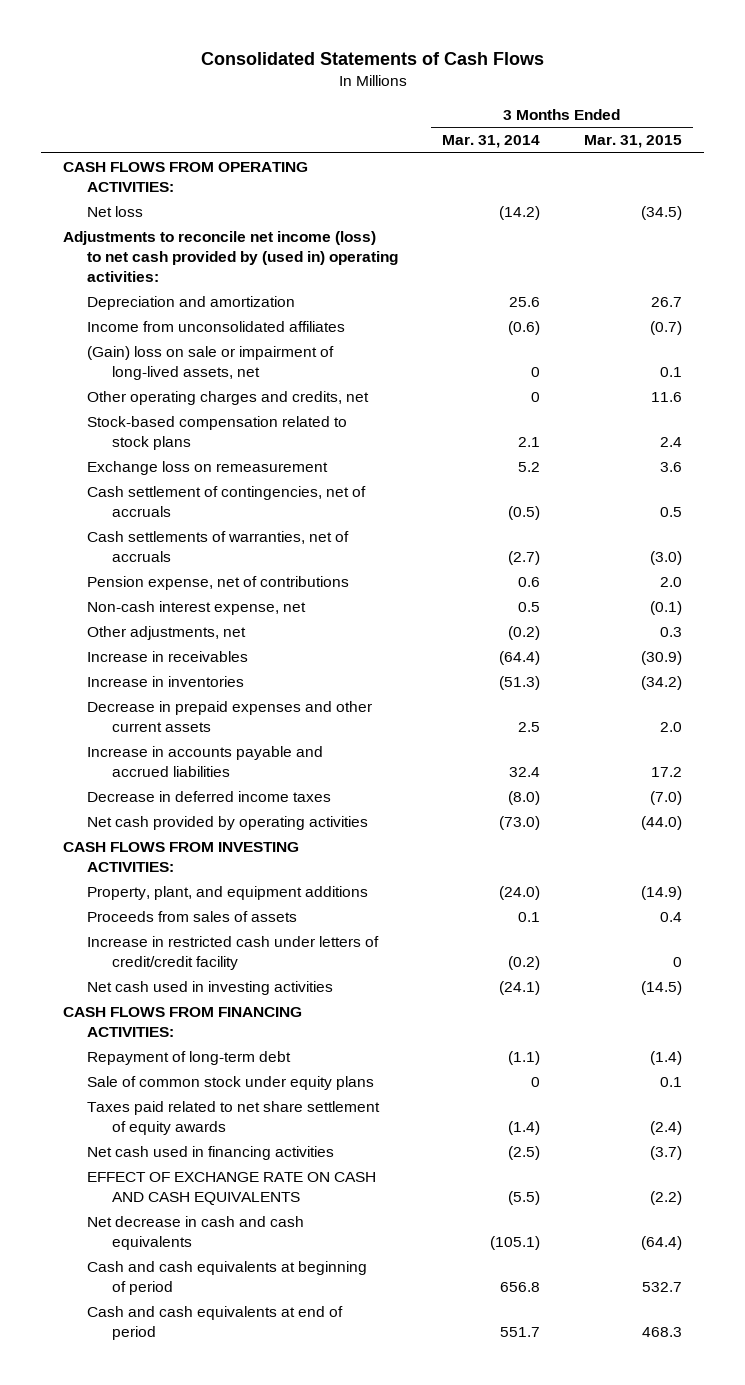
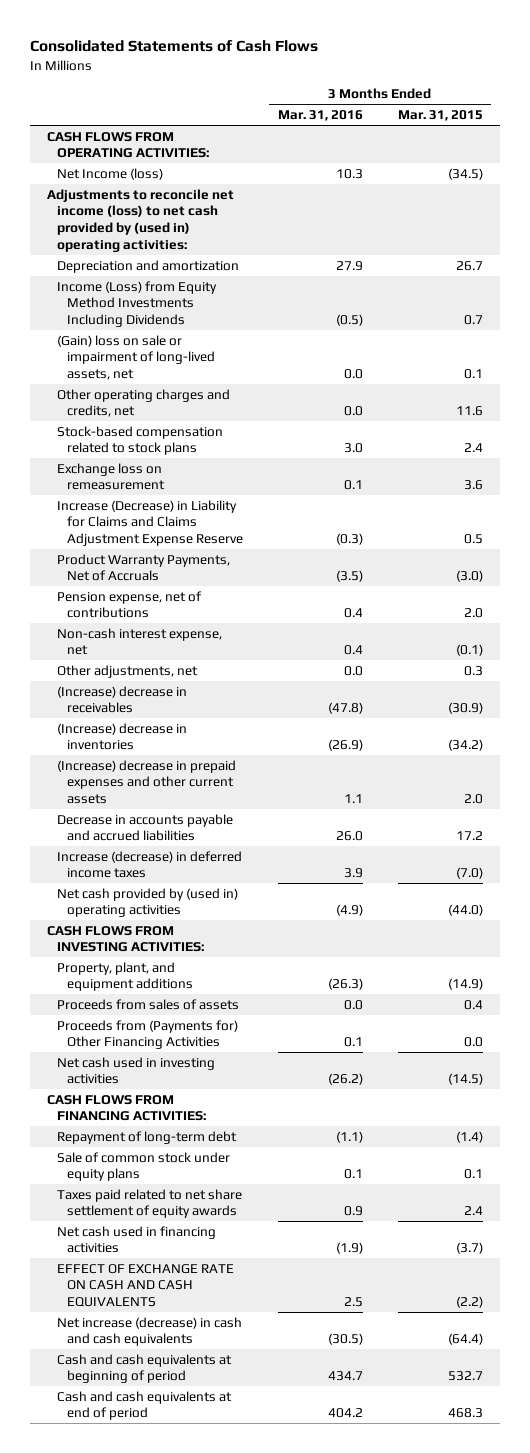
- | 3 Months Ended Mar. 31, 2014 | 3 Months Ended Mar. 31, 2015
+ | 3 Months Ended Mar. 31, 2016 | 3 Months Ended Mar. 31, 2015
- Net loss | (14.2) | (34.5)
+ Net Income (loss) | 10.3 | (34.5)
- Income from unconsolidated affiliates | (0.6) | (0.7)
+ Income (Loss) from Equity Method Investments Including Dividends | (0.5) | 0.7
- Cash settlement of contingencies, net of accruals | (0.5) | 0.5
- Cash settlements of warranties, net of accruals | (2.7) | (3.0)
+ Increase (Decrease) in Liability for Claims and Claims Adjustment Expense Reserve | (0.3) | 0.5
+ Product Warranty Payments, Net of Accruals | (3.5) | (3.0)
- Increase in receivables | (64.4) | (30.9)
- Increase in inventories | (51.3) | (34.2)
- Decrease in prepaid expenses and other current assets | 2.5 | 2.0
- Increase in accounts payable and accrued liabilities | 32.4 | 17.2
- Decrease in deferred income taxes | (8.0) | (7.0)
- Net cash provided by operating activities | (73.0) | (44.0)
+ (Increase) decrease in receivables | (47.8) | (30.9)
+ (Increase) decrease in inventories | (26.9) | (34.2)
+ (Increase) decrease in prepaid expenses and other current assets | 1.1 | 2.0
+ Decrease in accounts payable and accrued liabilities | 26.0 | 17.2
+ Increase (decrease) in deferred income taxes | 3.9 | (7.0)
+ Net cash provided by (used in) operating activities | (4.9) | (44.0)
- Increase in restricted cash under letters of credit/credit facility | (0.2) | 0
+ Proceeds from (Payments for) Other Financing Activities | 0.1 | 0.0
- Taxes paid related to net share settlement of equity awards | (1.4) | (2.4)
+ Taxes paid related to net share settlement of equity awards | 0.9 | 2.4
- Net decrease in cash and cash equivalents | (105.1) | (64.4)
+ Net increase (decrease) in cash and cash equivalents | (30.5) | (64.4)

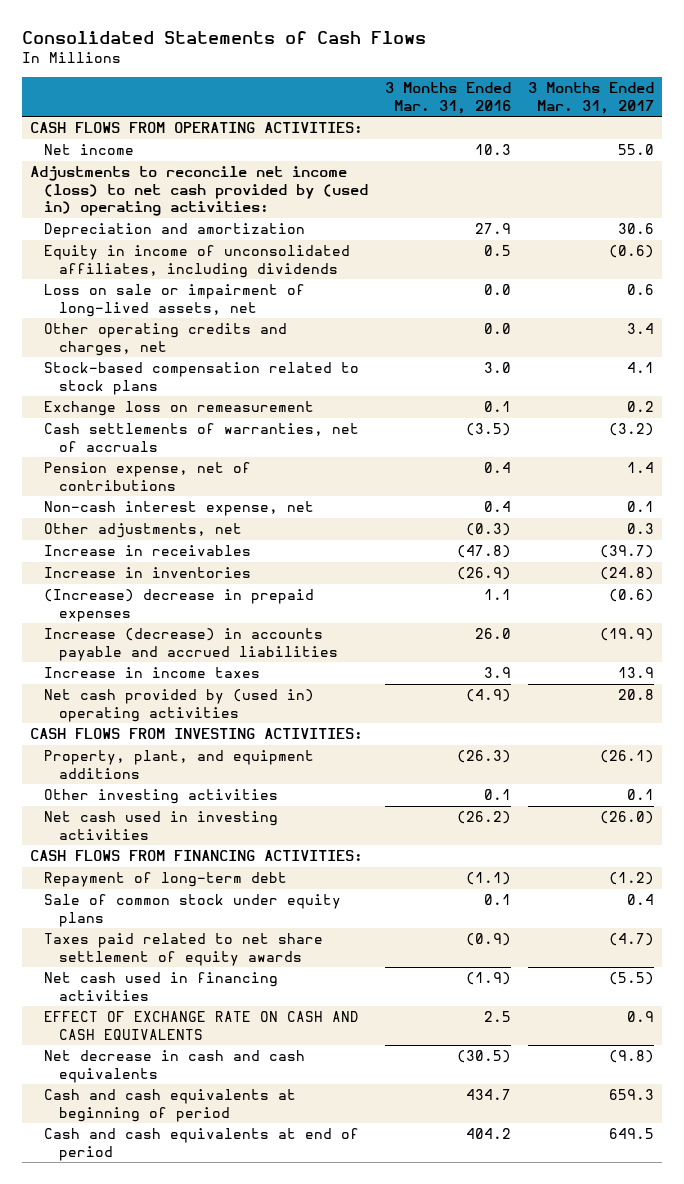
- | 3 Months Ended Mar. 31, 2016 | 3 Months Ended Mar. 31, 2015
+ | 3 Months Ended Mar. 31, 2016 | 3 Months Ended Mar. 31, 2017
- Net Income (loss) | 10.3 | (34.5)
+ Net income | 10.3 | 55.0
- Income (Loss) from Equity Method Investments Including Dividends | (0.5) | 0.7
- (Gain) loss on sale or impairment of long-lived assets, net | 0.0 | 0.1
- Other operating charges and credits, net | 0.0 | 11.6
+ Equity in income of unconsolidated affiliates, including dividends | 0.5 | (0.6)
+ Loss on sale or impairment of long-lived assets, net | 0.0 | 0.6
+ Other operating credits and charges, net | 0.0 | 3.4
- Increase (Decrease) in Liability for Claims and Claims Adjustment Expense Reserve | (0.3) | 0.5
- Product Warranty Payments, Net of Accruals | (3.5) | (3.0)
+ Cash settlements of warranties, net of accruals | (3.5) | (3.2)
- Other adjustments, net | 0.0 | 0.3
- (Increase) decrease in receivables | (47.8) | (30.9)
- (Increase) decrease in inventories | (26.9) | (34.2)
- (Increase) decrease in prepaid expenses and other current assets | 1.1 | 2.0
- Decrease in accounts payable and accrued liabilities | 26.0 | 17.2
- Increase (decrease) in deferred income taxes | 3.9 | (7.0)
+ Other adjustments, net | (0.3) | 0.3
+ Increase in receivables | (47.8) | (39.7)
+ Increase in inventories | (26.9) | (24.8)
+ (Increase) decrease in prepaid expenses | 1.1 | (0.6)
+ Increase (decrease) in accounts payable and accrued liabilities | 26.0 | (19.9)
+ Increase in income taxes | 3.9 | 13.9
- Proceeds from sales of assets | 0.0 | 0.4
- Proceeds from (Payments for) Other Financing Activities | 0.1 | 0.0
+ Other investing activities | 0.1 | 0.1
- Taxes paid related to net share settlement of equity awards | 0.9 | 2.4
+ Taxes paid related to net share settlement of equity awards | (0.9) | (4.7)
- Net increase (decrease) in cash and cash equivalents | (30.5) | (64.4)
+ Net decrease in cash and cash equivalents | (30.5) | (9.8)

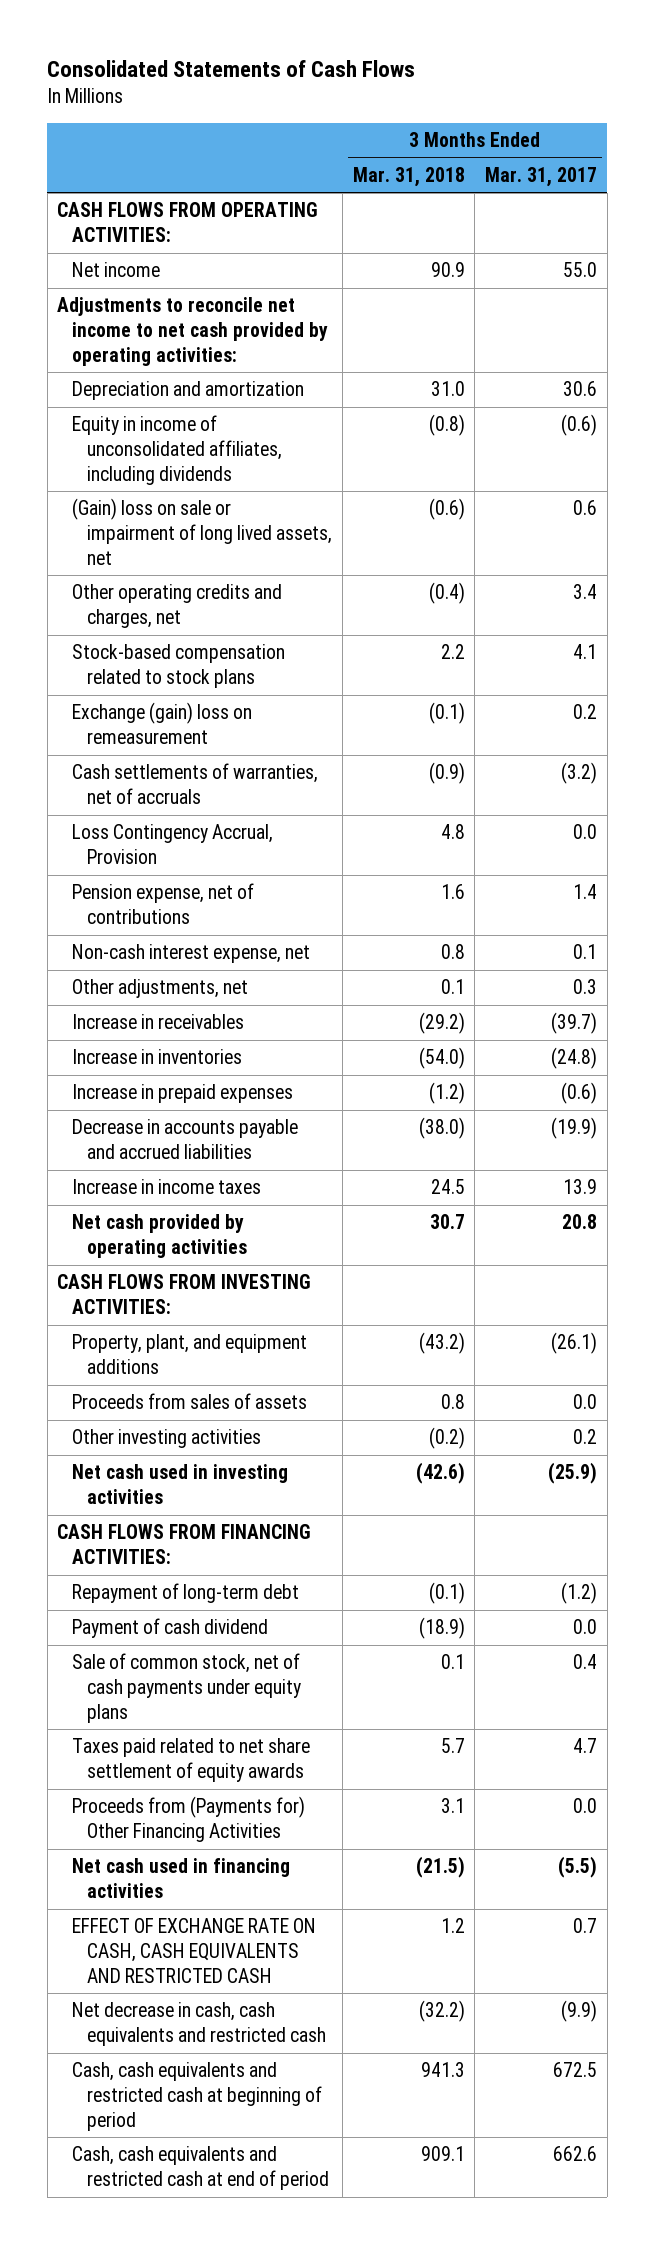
- | 3 Months Ended Mar. 31, 2016 | 3 Months Ended Mar. 31, 2017
+ | 3 Months Ended Mar. 31, 2018 | 3 Months Ended Mar. 31, 2017
- Adjustments to reconcile net income (loss) to net cash provided by (used in) operating activities:
+ Adjustments to reconcile net income to net cash provided by operating activities:
- Loss on sale or impairment of long-lived assets, net | 0.0 | 0.6
+ (Gain) loss on sale or impairment of long lived assets, net | (0.6) | 0.6
- Exchange loss on remeasurement | 0.1 | 0.2
+ Exchange (gain) loss on remeasurement | (0.1) | 0.2
+ Loss Contingency Accrual, Provision | 4.8 | 0.0
- (Increase) decrease in prepaid expenses | 1.1 | (0.6)
- Increase (decrease) in accounts payable and accrued liabilities | 26.0 | (19.9)
+ Increase in prepaid expenses | (1.2) | (0.6)
+ Decrease in accounts payable and accrued liabilities | (38.0) | (19.9)
- Net cash provided by (used in) operating activities | (4.9) | 20.8
+ Net cash provided by operating activities | 30.7 | 20.8
- Other investing activities | 0.1 | 0.1
- Net cash used in investing activities | (26.2) | (26.0)
+ Proceeds from sales of assets | 0.8 | 0.0
+ Other investing activities | (0.2) | 0.2
+ Net cash used in investing activities | (42.6) | (25.9)
- Sale of common stock under equity plans | 0.1 | 0.4
- Taxes paid related to net share settlement of equity awards | (0.9) | (4.7)
+ Payment of cash dividend | (18.9) | 0.0
+ Sale of common stock, net of cash payments under equity plans | 0.1 | 0.4
+ Taxes paid related to net share settlement of equity awards | 5.7 | 4.7
+ Proceeds from (Payments for) Other Financing Activities | 3.1 | 0.0
- EFFECT OF EXCHANGE RATE ON CASH AND CASH EQUIVALENTS | 2.5 | 0.9
- Net decrease in cash and cash equivalents | (30.5) | (9.8)
- Cash and cash equivalents at beginning of period | 434.7 | 659.3
- Cash and cash equivalents at end of period | 404.2 | 649.5
+ EFFECT OF EXCHANGE RATE ON CASH, CASH EQUIVALENTS AND RESTRICTED CASH | 1.2 | 0.7
+ Net decrease in cash, cash equivalents and restricted cash | (32.2) | (9.9)
+ Cash, cash equivalents and restricted cash at beginning of period | 941.3 | 672.5
+ Cash, cash equivalents and restricted cash at end of period | 909.1 | 662.6

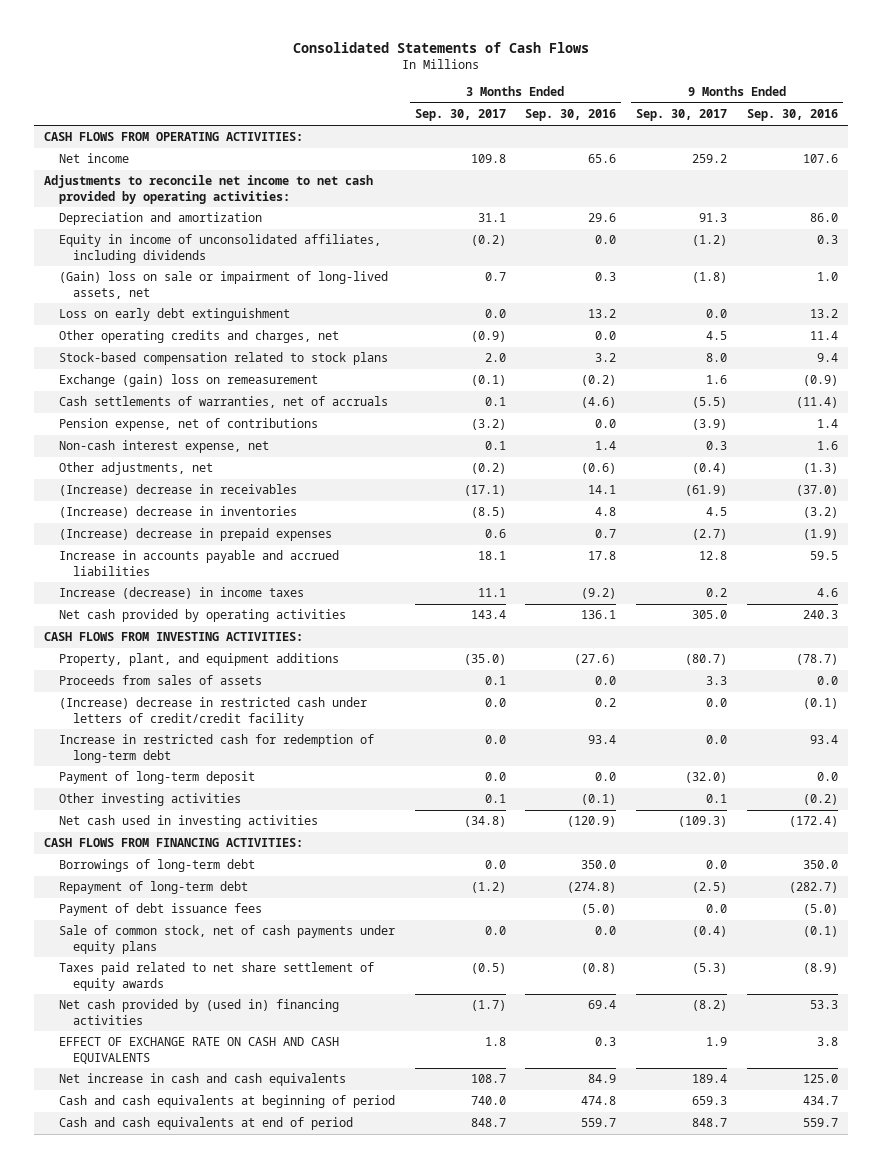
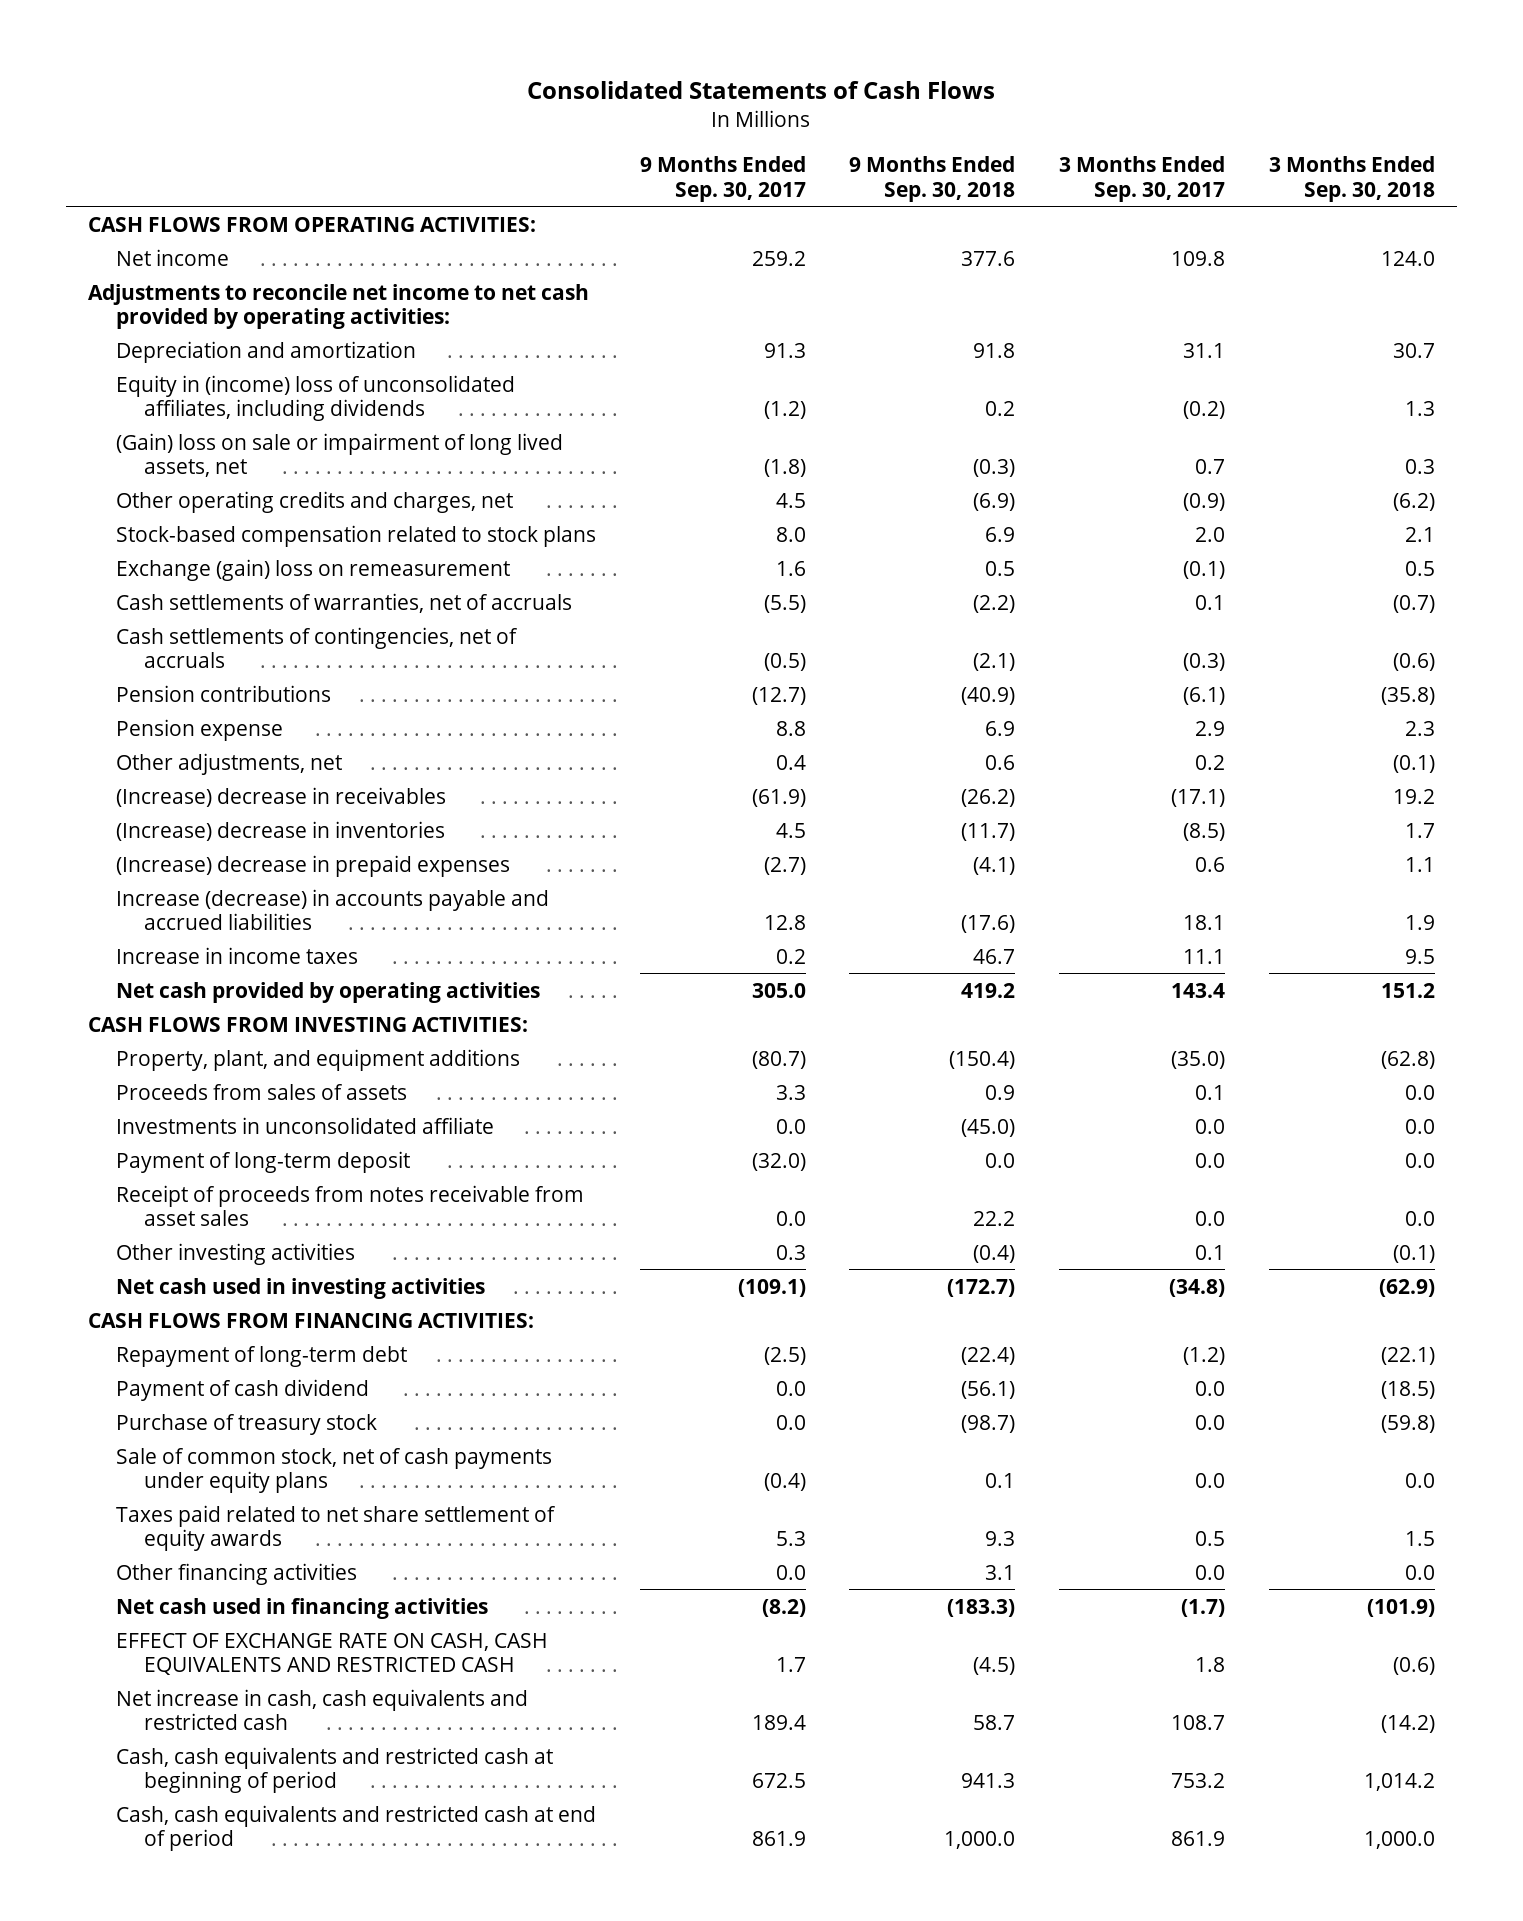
- | 3 Months Ended Sep. 30, 2017 | 3 Months Ended Sep. 30, 2016 | 9 Months Ended Sep. 30, 2017 | 9 Months Ended Sep. 30, 2016
+ | 9 Months Ended Sep. 30, 2017 | 9 Months Ended Sep. 30, 2018 | 3 Months Ended Sep. 30, 2017 | 3 Months Ended Sep. 30, 2018
- Equity in income of unconsolidated affiliates, including dividends | (0.2) | 0.0 | (1.2) | 0.3
- (Gain) loss on sale or impairment of long-lived assets, net | 0.7 | 0.3 | (1.8) | 1.0
- Loss on early debt extinguishment | 0.0 | 13.2 | 0.0 | 13.2
+ Equity in (income) loss of unconsolidated affiliates, including dividends | (1.2) | 0.2 | (0.2) | 1.3
+ (Gain) loss on sale or impairment of long lived assets, net | (1.8) | (0.3) | 0.7 | 0.3
- Pension expense, net of contributions | (3.2) | 0.0 | (3.9) | 1.4
- Non-cash interest expense, net | 0.1 | 1.4 | 0.3 | 1.6
- Other adjustments, net | (0.2) | (0.6) | (0.4) | (1.3)
+ Cash settlements of contingencies, net of accruals | (0.5) | (2.1) | (0.3) | (0.6)
+ Pension contributions | (12.7) | (40.9) | (6.1) | (35.8)
+ Pension expense | 8.8 | 6.9 | 2.9 | 2.3
+ Other adjustments, net | 0.4 | 0.6 | 0.2 | (0.1)
- Increase in accounts payable and accrued liabilities | 18.1 | 17.8 | 12.8 | 59.5
- Increase (decrease) in income taxes | 11.1 | (9.2) | 0.2 | 4.6
+ Increase (decrease) in accounts payable and accrued liabilities | 12.8 | (17.6) | 18.1 | 1.9
+ Increase in income taxes | 0.2 | 46.7 | 11.1 | 9.5
- (Increase) decrease in restricted cash under letters of credit/credit facility | 0.0 | 0.2 | 0.0 | (0.1)
- Increase in restricted cash for redemption of long-term debt | 0.0 | 93.4 | 0.0 | 93.4
+ Investments in unconsolidated affiliate | 0.0 | (45.0) | 0.0 | 0.0
- Other investing activities | 0.1 | (0.1) | 0.1 | (0.2)
- Net cash used in investing activities | (34.8) | (120.9) | (109.3) | (172.4)
+ Receipt of proceeds from notes receivable from asset sales | 0.0 | 22.2 | 0.0 | 0.0
+ Other investing activities | 0.3 | (0.4) | 0.1 | (0.1)
+ Net cash used in investing activities | (109.1) | (172.7) | (34.8) | (62.9)
- Borrowings of long-term debt | 0.0 | 350.0 | 0.0 | 350.0
- Payment of debt issuance fees | | (5.0) | 0.0 | (5.0)
+ Payment of cash dividend | 0.0 | (56.1) | 0.0 | (18.5)
+ Purchase of treasury stock | 0.0 | (98.7) | 0.0 | (59.8)
- Taxes paid related to net share settlement of equity awards | (0.5) | (0.8) | (5.3) | (8.9)
- Net cash provided by (used in) financing activities | (1.7) | 69.4 | (8.2) | 53.3
- EFFECT OF EXCHANGE RATE ON CASH AND CASH EQUIVALENTS | 1.8 | 0.3 | 1.9 | 3.8
- Net increase in cash and cash equivalents | 108.7 | 84.9 | 189.4 | 125.0
- Cash and cash equivalents at beginning of period | 740.0 | 474.8 | 659.3 | 434.7
- Cash and cash equivalents at end of period | 848.7 | 559.7 | 848.7 | 559.7
+ Taxes paid related to net share settlement of equity awards | 5.3 | 9.3 | 0.5 | 1.5
+ Other financing activities | 0.0 | 3.1 | 0.0 | 0.0
+ Net cash used in financing activities | (8.2) | (183.3) | (1.7) | (101.9)
+ EFFECT OF EXCHANGE RATE ON CASH, CASH EQUIVALENTS AND RESTRICTED CASH | 1.7 | (4.5) | 1.8 | (0.6)
+ Net increase in cash, cash equivalents and restricted cash | 189.4 | 58.7 | 108.7 | (14.2)
+ Cash, cash equivalents and restricted cash at beginning of period | 672.5 | 941.3 | 753.2 | 1,014.2
+ Cash, cash equivalents and restricted cash at end of period | 861.9 | 1,000.0 | 861.9 | 1,000.0

